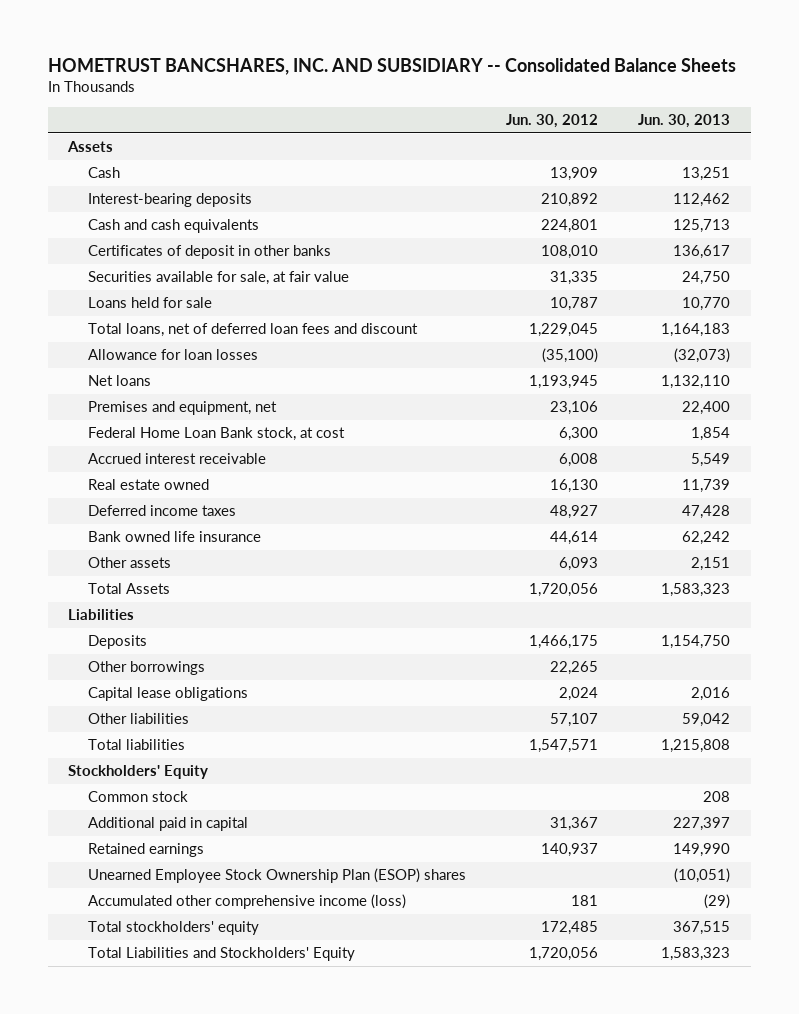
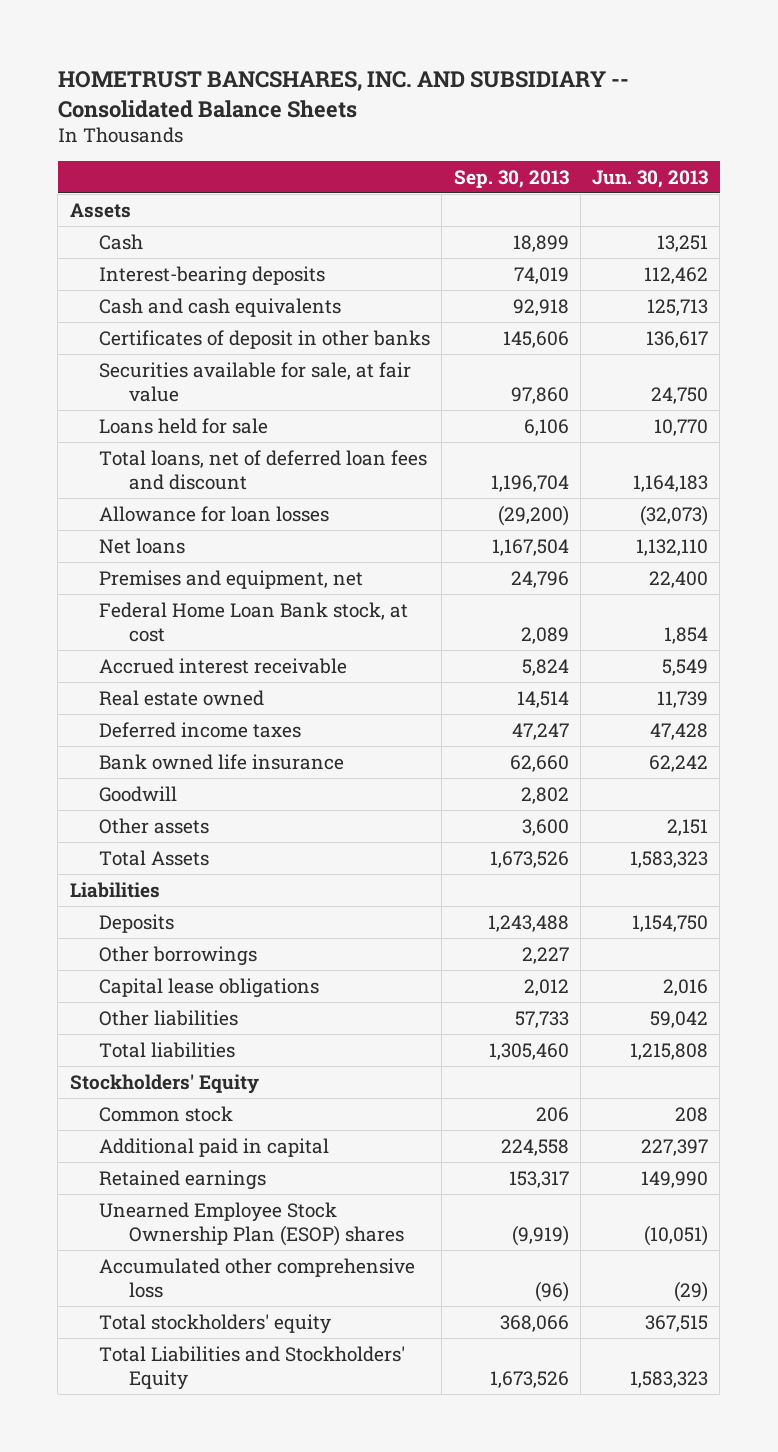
- | Jun. 30, 2012 | Jun. 30, 2013
+ | Sep. 30, 2013 | Jun. 30, 2013
+ Goodwill | 2,802 |
- Accumulated other comprehensive income (loss) | 181 | (29)
+ Accumulated other comprehensive loss | (96) | (29)

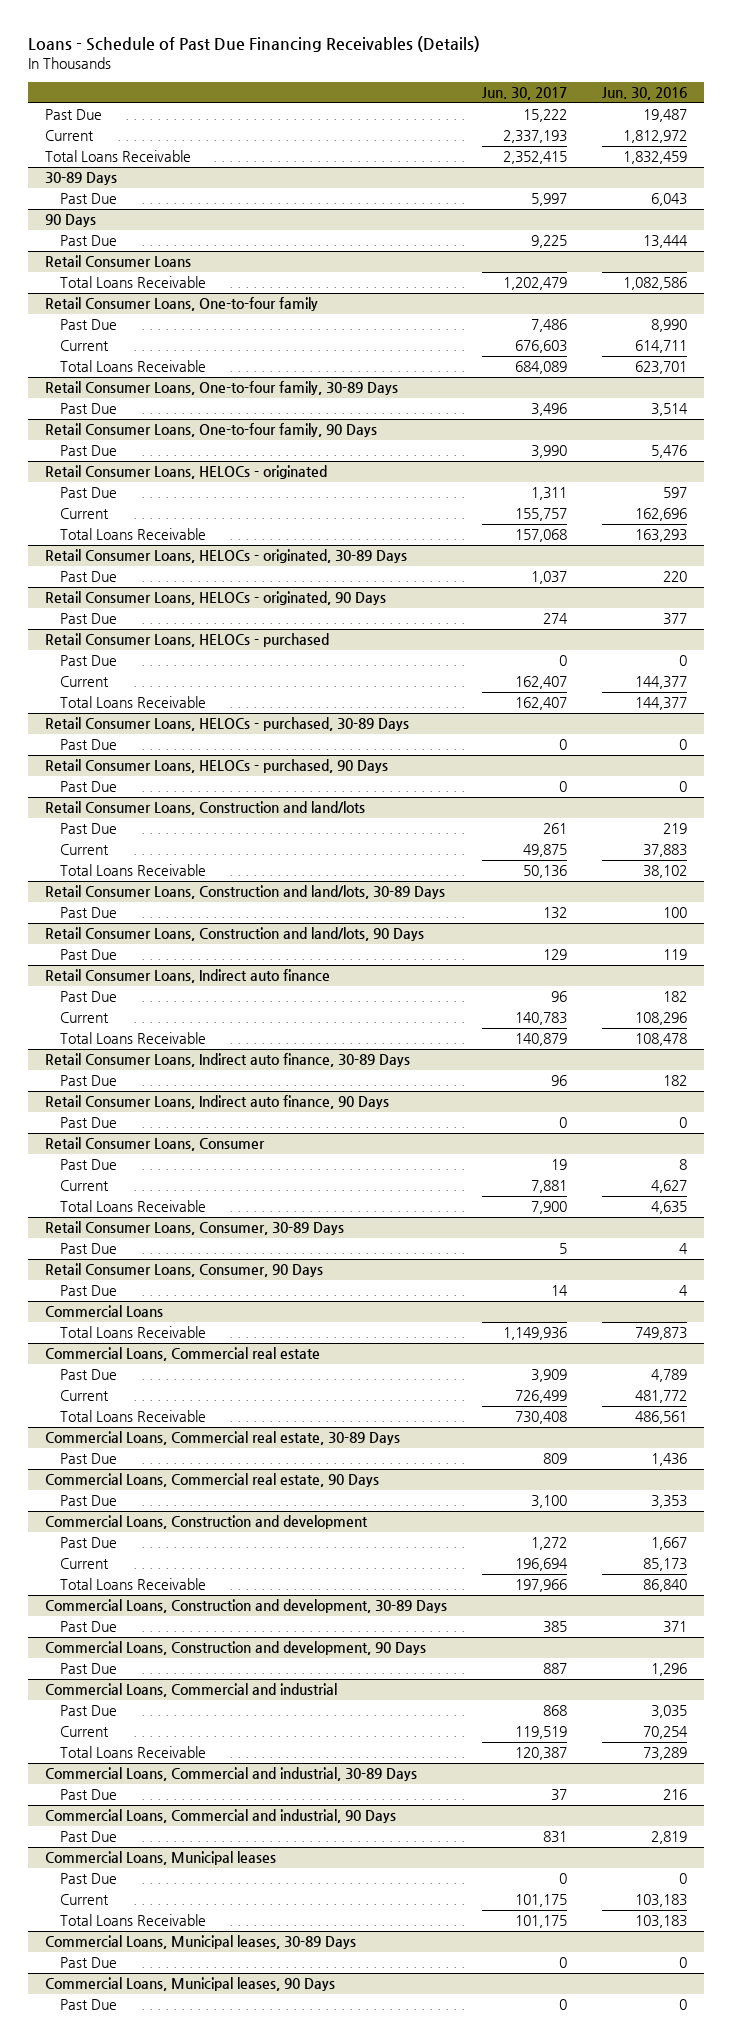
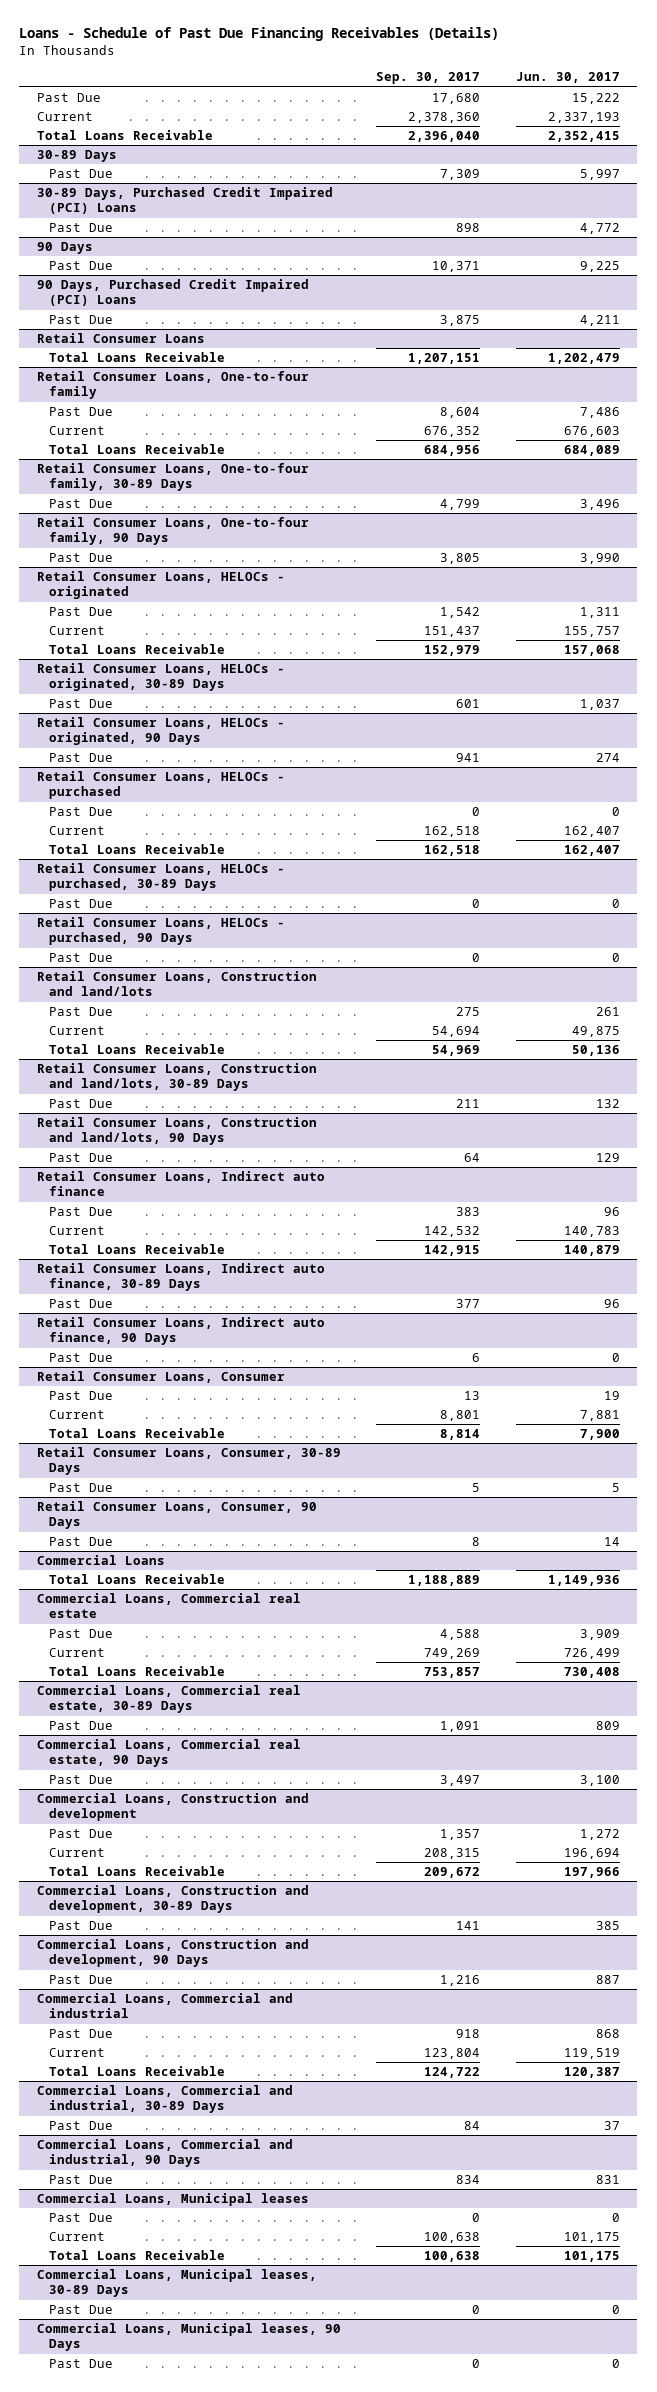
- | Jun. 30, 2017 | Jun. 30, 2016
+ | Sep. 30, 2017 | Jun. 30, 2017
+ 30-89 Days, Purchased Credit Impaired (PCI) Loans
+ Past Due | 898 | 4,772
+ 90 Days, Purchased Credit Impaired (PCI) Loans
+ Past Due | 3,875 | 4,211

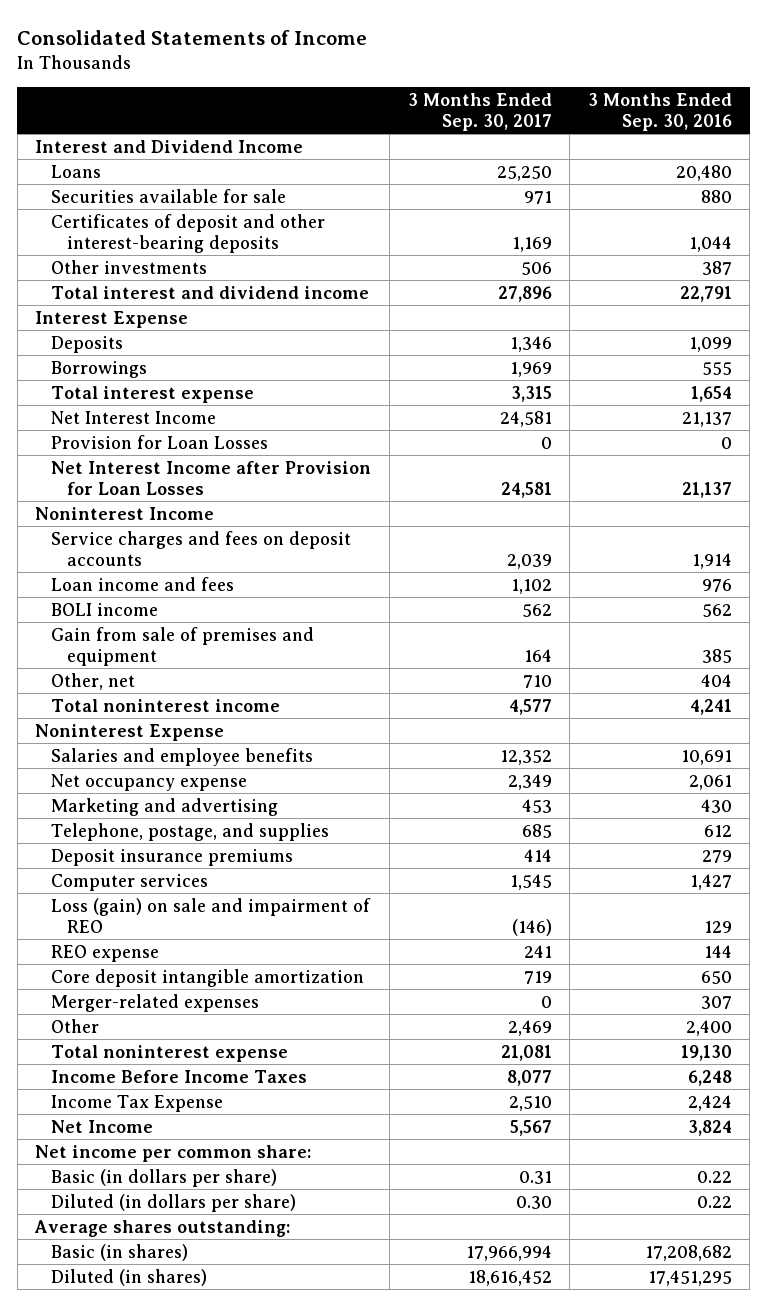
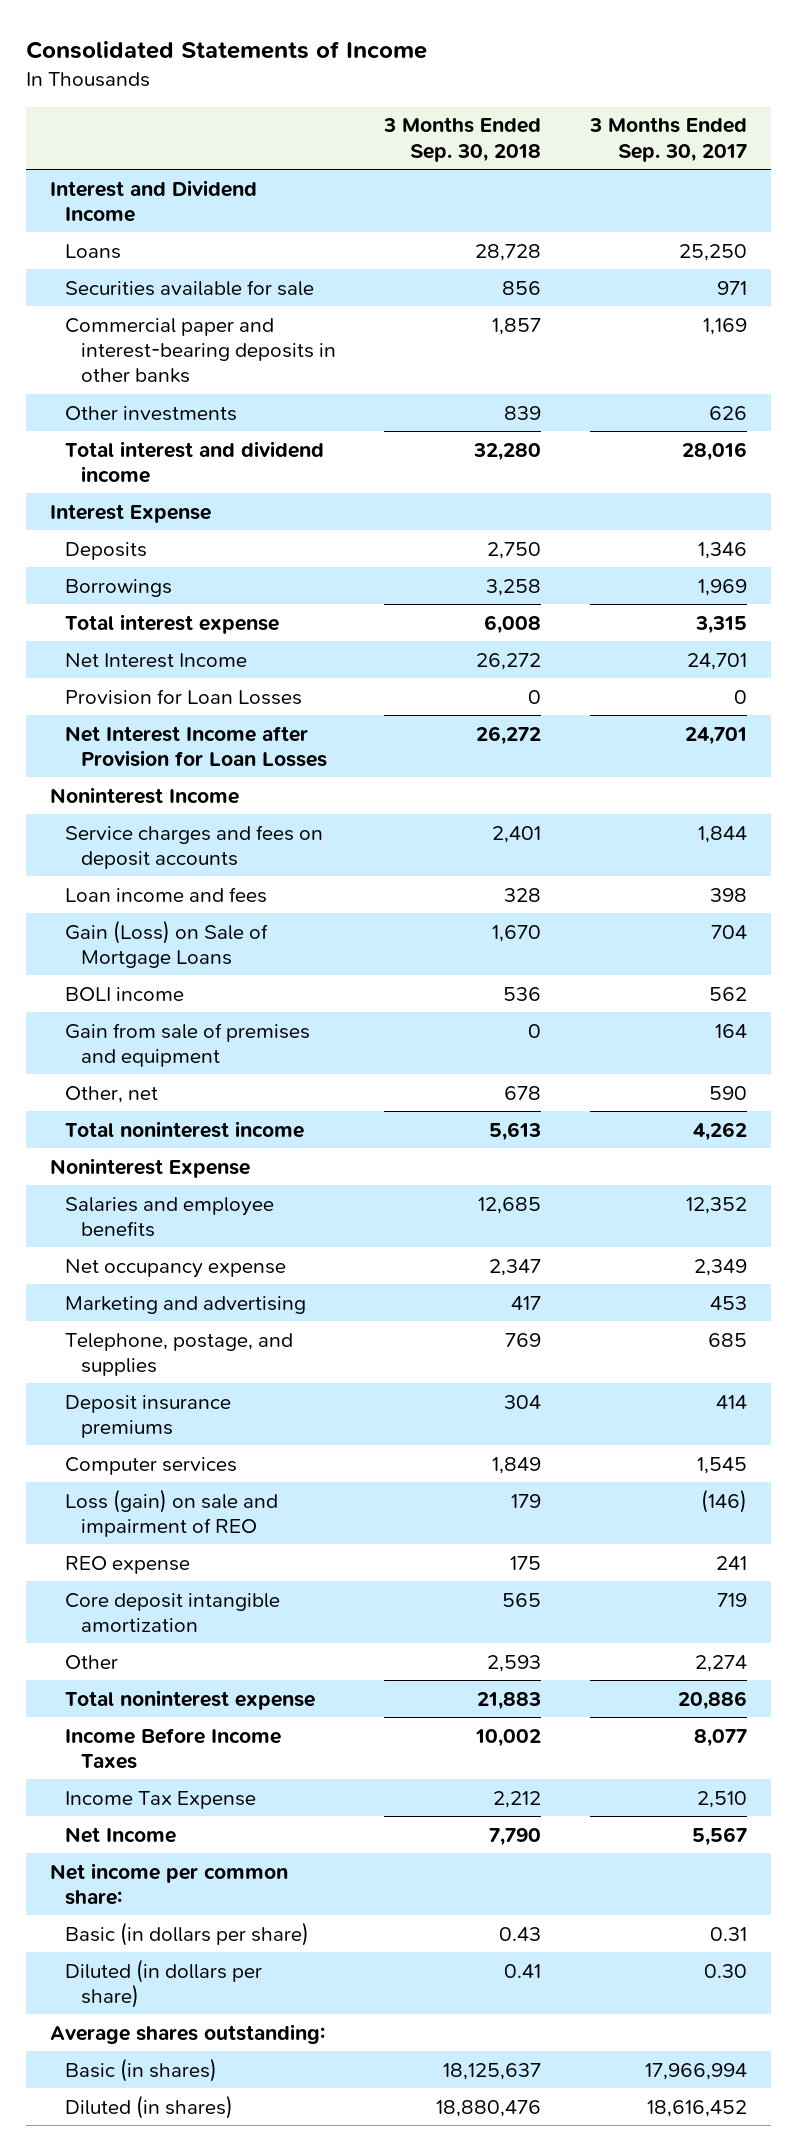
- | 3 Months Ended Sep. 30, 2017 | 3 Months Ended Sep. 30, 2016
+ | 3 Months Ended Sep. 30, 2018 | 3 Months Ended Sep. 30, 2017
- Certificates of deposit and other interest-bearing deposits | 1,169 | 1,044
- Other investments | 506 | 387
- Total interest and dividend income | 27,896 | 22,791
+ Commercial paper and interest-bearing deposits in other banks | 1,857 | 1,169
+ Other investments | 839 | 626
+ Total interest and dividend income | 32,280 | 28,016
- Net Interest Income | 24,581 | 21,137
+ Net Interest Income | 26,272 | 24,701
- Net Interest Income after Provision for Loan Losses | 24,581 | 21,137
+ Net Interest Income after Provision for Loan Losses | 26,272 | 24,701
- Service charges and fees on deposit accounts | 2,039 | 1,914
- Loan income and fees | 1,102 | 976
+ Service charges and fees on deposit accounts | 2,401 | 1,844
+ Loan income and fees | 328 | 398
+ Gain (Loss) on Sale of Mortgage Loans | 1,670 | 704
- Other, net | 710 | 404
- Total noninterest income | 4,577 | 4,241
+ Other, net | 678 | 590
+ Total noninterest income | 5,613 | 4,262
- Merger-related expenses | 0 | 307
- Other | 2,469 | 2,400
- Total noninterest expense | 21,081 | 19,130
+ Other | 2,593 | 2,274
+ Total noninterest expense | 21,883 | 20,886

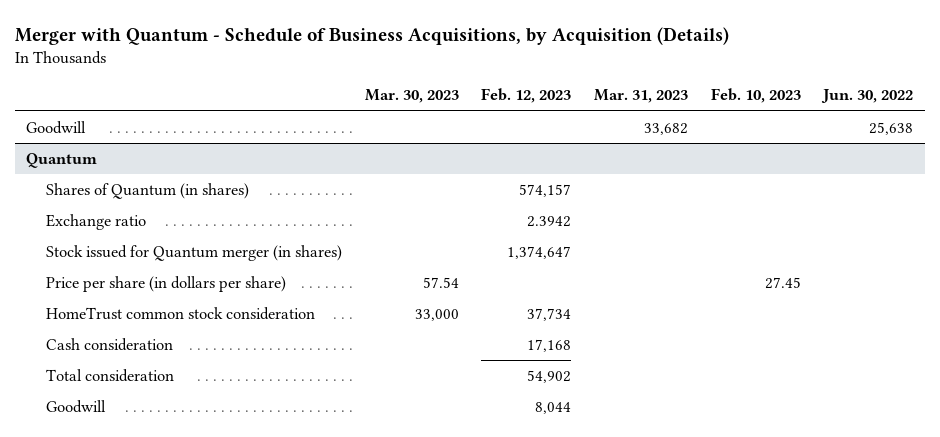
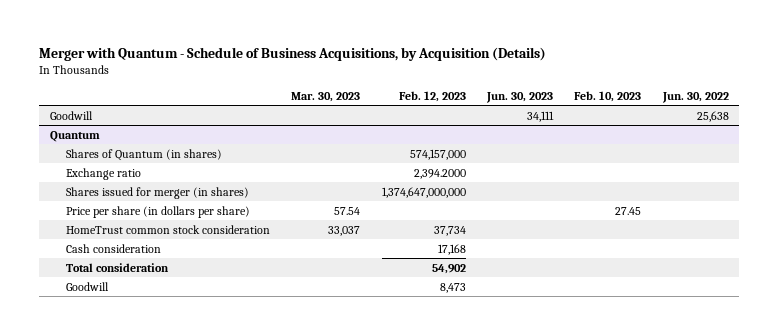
- | Mar. 30, 2023 | Feb. 12, 2023 | Mar. 31, 2023 | Feb. 10, 2023 | Jun. 30, 2022
+ | Mar. 30, 2023 | Feb. 12, 2023 | Jun. 30, 2023 | Feb. 10, 2023 | Jun. 30, 2022
@ Quantum
- Shares of Quantum (in shares) | | 574,157 | | |
- Exchange ratio | | 2.3942 | | |
- Stock issued for Quantum merger (in shares) | | 1,374,647 | | |
+ Shares of Quantum (in shares) | | 574,157,000 | | |
+ Exchange ratio | | 2,394.2000 | | |
+ Shares issued for merger (in shares) | | 1,374,647,000,000 | | |
- HomeTrust common stock consideration | 33,000 | 37,734 | | |
+ HomeTrust common stock consideration | 33,037 | 37,734 | | |
- Goodwill | | 8,044 | | |
+ Goodwill | | 8,473 | | |

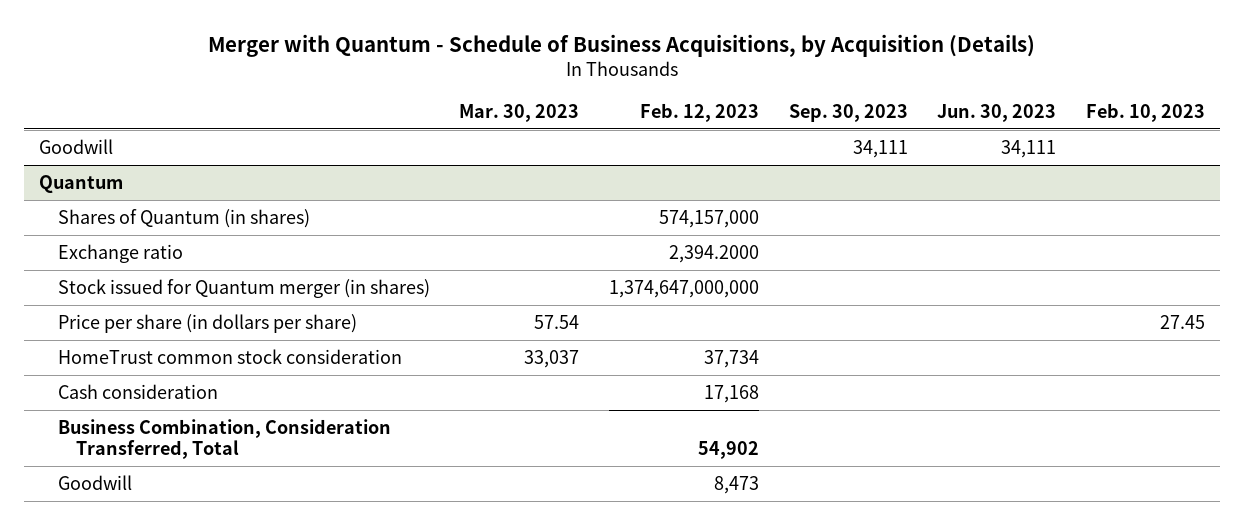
- | Mar. 30, 2023 | Feb. 12, 2023 | Jun. 30, 2023 | Feb. 10, 2023 | Jun. 30, 2022
+ | Mar. 30, 2023 | Feb. 12, 2023 | Sep. 30, 2023 | Jun. 30, 2023 | Feb. 10, 2023
@ Quantum
- Shares issued for merger (in shares) | | 1,374,647,000,000 | | |
+ Stock issued for Quantum merger (in shares) | | 1,374,647,000,000 | | |
- Total consideration | | 54,902 | | |
+ Business Combination, Consideration Transferred, Total | | 54,902 | | |

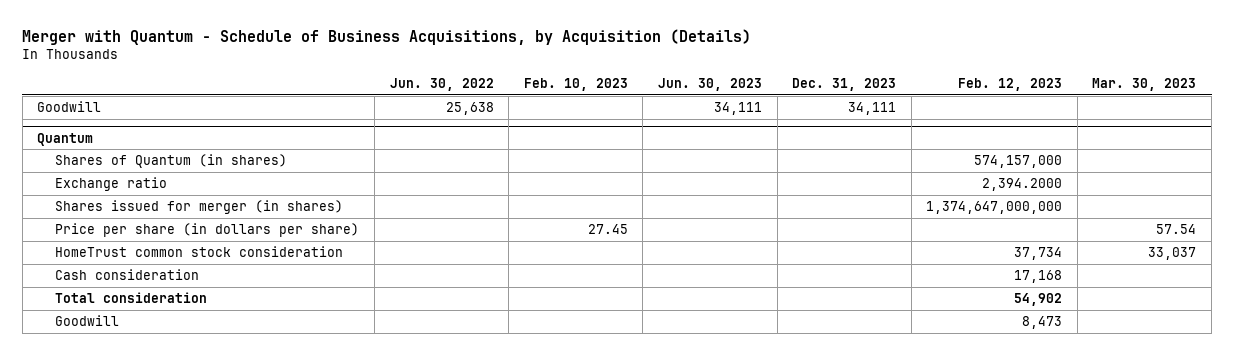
- | Mar. 30, 2023 | Feb. 12, 2023 | Sep. 30, 2023 | Jun. 30, 2023 | Feb. 10, 2023
+ | Jun. 30, 2022 | Feb. 10, 2023 | Jun. 30, 2023 | Dec. 31, 2023 | Feb. 12, 2023 | Mar. 30, 2023
@ Quantum
- Stock issued for Quantum merger (in shares) | | 1,374,647,000,000 | | |
+ Shares issued for merger (in shares) | | | | | 1,374,647,000,000 |
- Business Combination, Consideration Transferred, Total | | 54,902 | | |
+ Total consideration | | | | | 54,902 |

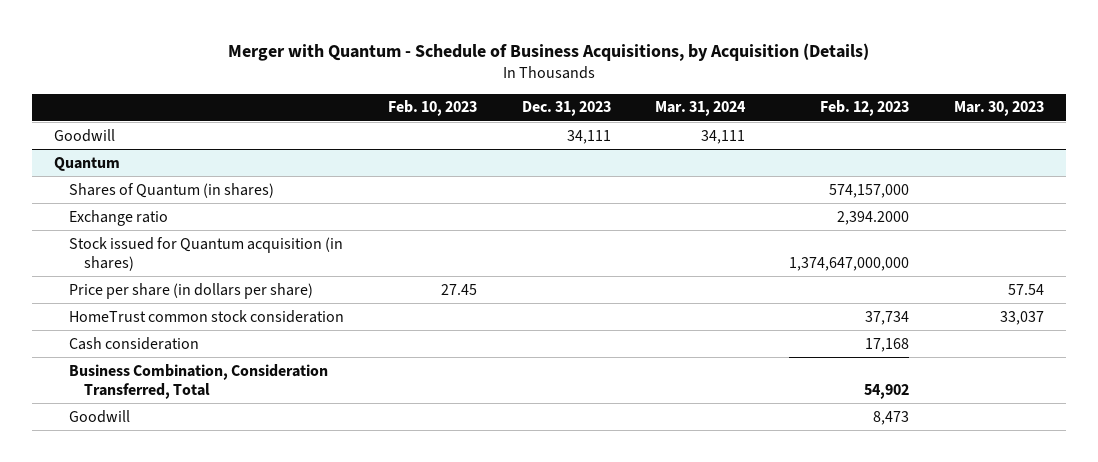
- | Jun. 30, 2022 | Feb. 10, 2023 | Jun. 30, 2023 | Dec. 31, 2023 | Feb. 12, 2023 | Mar. 30, 2023
+ | Feb. 10, 2023 | Dec. 31, 2023 | Mar. 31, 2024 | Feb. 12, 2023 | Mar. 30, 2023
@ Quantum
- Shares issued for merger (in shares) | | | | | 1,374,647,000,000 |
+ Stock issued for Quantum acquisition (in shares) | | | | 1,374,647,000,000 |
- Total consideration | | | | | 54,902 |
+ Business Combination, Consideration Transferred, Total | | | | 54,902 |

